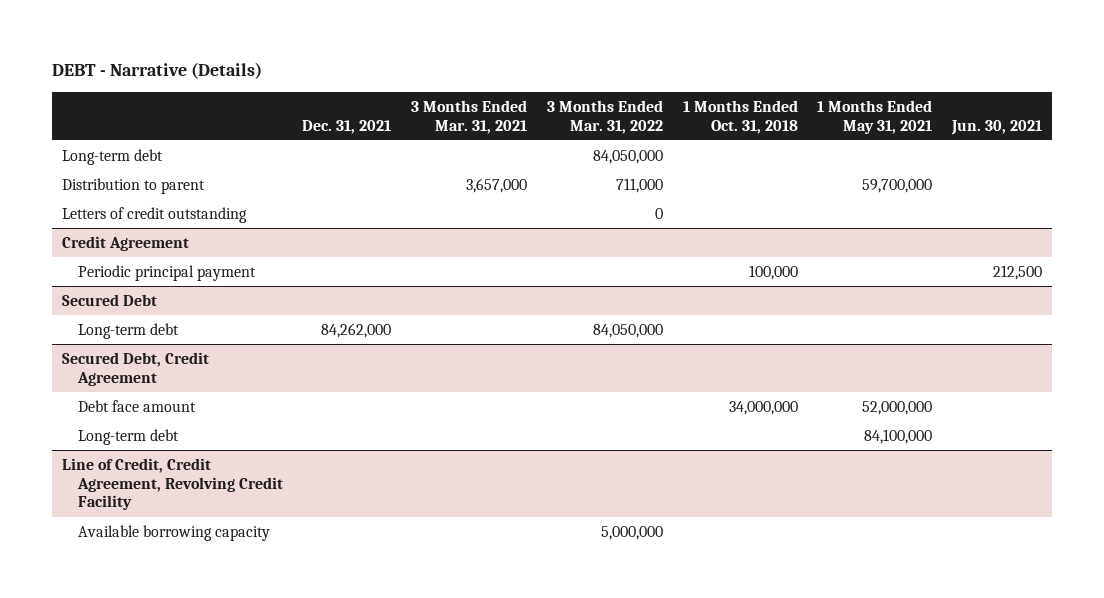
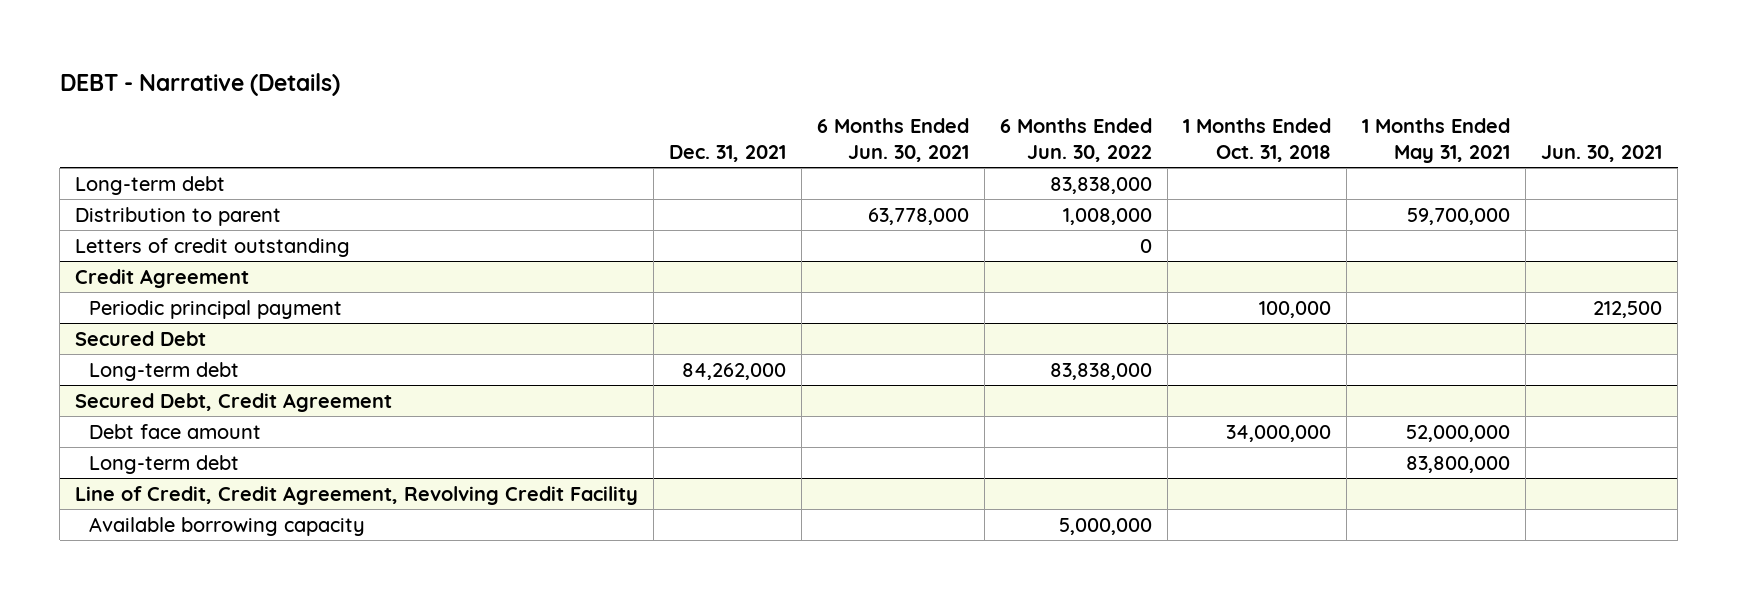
- | Dec. 31, 2021 | 3 Months Ended Mar. 31, 2021 | 3 Months Ended Mar. 31, 2022 | 1 Months Ended Oct. 31, 2018 | 1 Months Ended May 31, 2021 | Jun. 30, 2021
+ | Dec. 31, 2021 | 6 Months Ended Jun. 30, 2021 | 6 Months Ended Jun. 30, 2022 | 1 Months Ended Oct. 31, 2018 | 1 Months Ended May 31, 2021 | Jun. 30, 2021
@ Secured Debt, Credit Agreement
- Long-term debt | | | | | 84,100,000 |
+ Long-term debt | | | | | 83,800,000 |

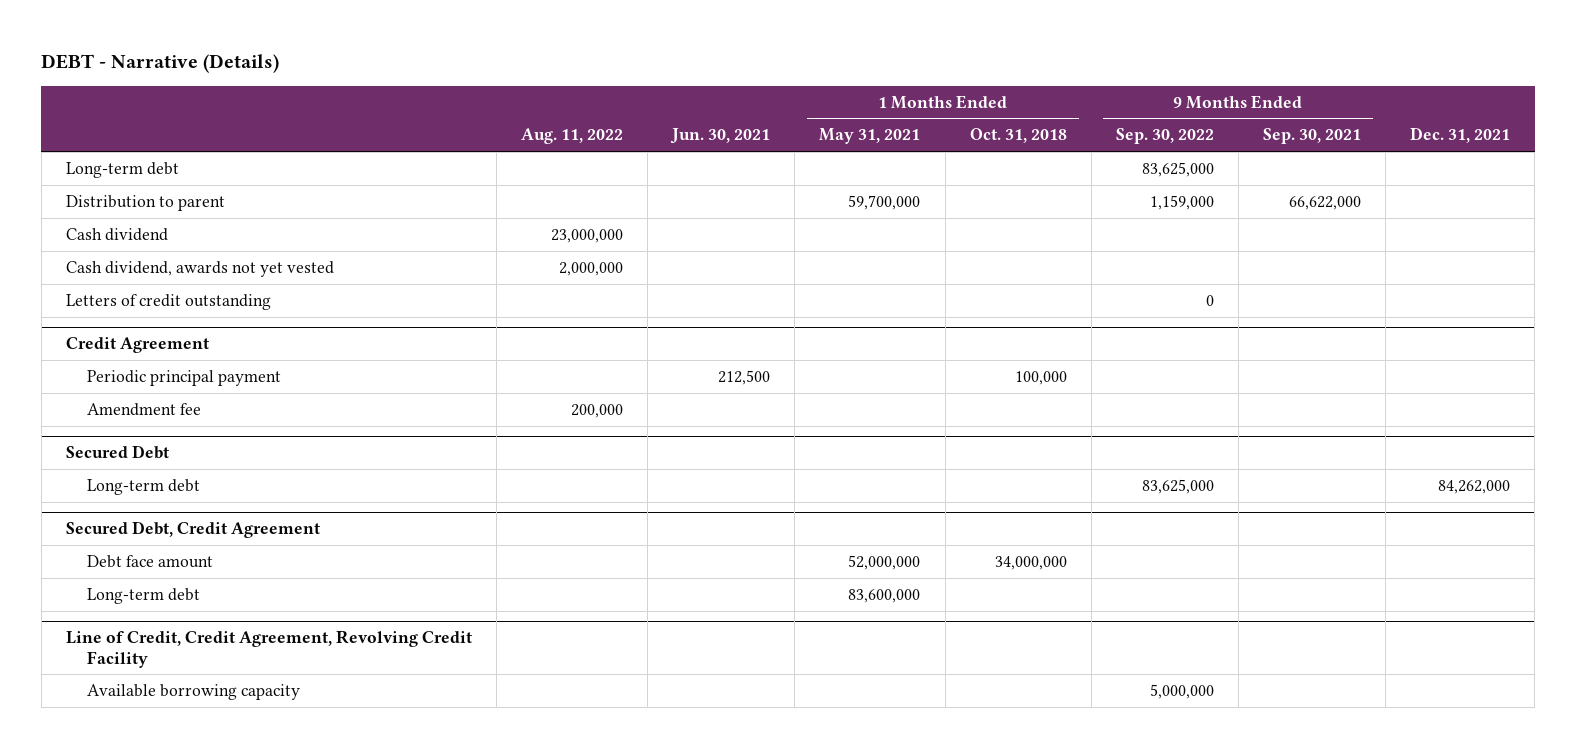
- | Dec. 31, 2021 | 6 Months Ended Jun. 30, 2021 | 6 Months Ended Jun. 30, 2022 | 1 Months Ended Oct. 31, 2018 | 1 Months Ended May 31, 2021 | Jun. 30, 2021
+ | Aug. 11, 2022 | Jun. 30, 2021 | 1 Months Ended May 31, 2021 | 1 Months Ended Oct. 31, 2018 | 9 Months Ended Sep. 30, 2022 | 9 Months Ended Sep. 30, 2021 | Dec. 31, 2021
+ Cash dividend | 23,000,000 | | | | | |
+ Cash dividend, awards not yet vested | 2,000,000 | | | | | |
@ Credit Agreement
+ Amendment fee | 200,000 | | | | | |
@ Secured Debt, Credit Agreement
- Long-term debt | | | | | 83,800,000 |
+ Long-term debt | | | 83,600,000 | | | |

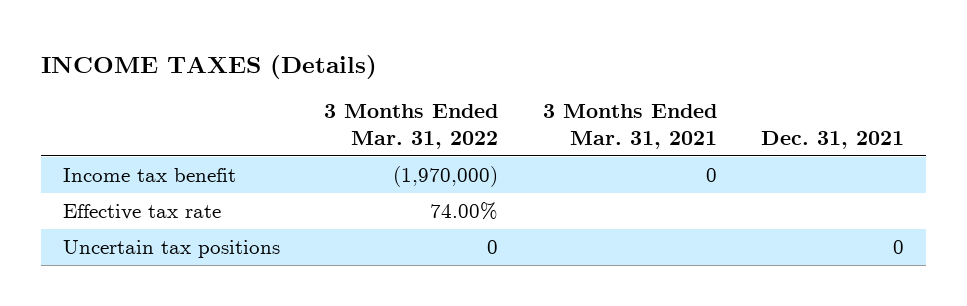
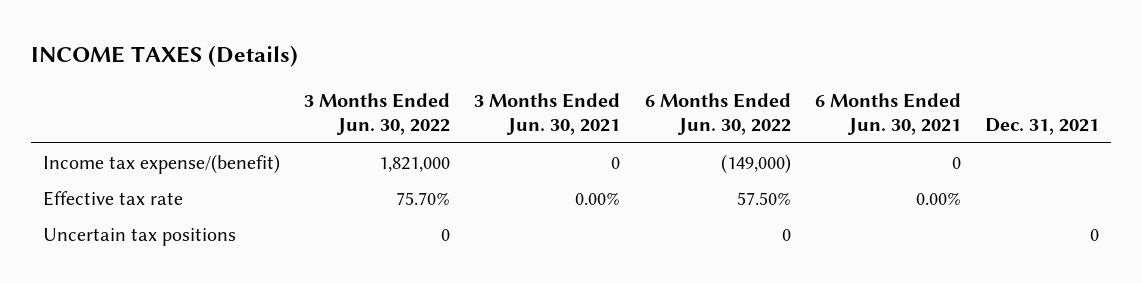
- | 3 Months Ended Mar. 31, 2022 | 3 Months Ended Mar. 31, 2021 | Dec. 31, 2021
+ | 3 Months Ended Jun. 30, 2022 | 3 Months Ended Jun. 30, 2021 | 6 Months Ended Jun. 30, 2022 | 6 Months Ended Jun. 30, 2021 | Dec. 31, 2021
- Income tax benefit | (1,970,000) | 0 |
+ Income tax expense/(benefit) | 1,821,000 | 0 | (149,000) | 0 |

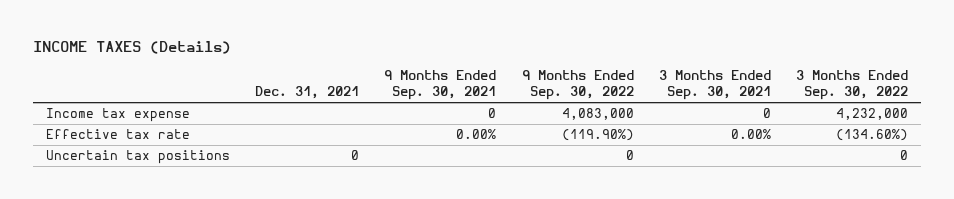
- | 3 Months Ended Jun. 30, 2022 | 3 Months Ended Jun. 30, 2021 | 6 Months Ended Jun. 30, 2022 | 6 Months Ended Jun. 30, 2021 | Dec. 31, 2021
+ | Dec. 31, 2021 | 9 Months Ended Sep. 30, 2021 | 9 Months Ended Sep. 30, 2022 | 3 Months Ended Sep. 30, 2021 | 3 Months Ended Sep. 30, 2022
- Income tax expense/(benefit) | 1,821,000 | 0 | (149,000) | 0 |
+ Income tax expense | | 0 | 4,083,000 | 0 | 4,232,000

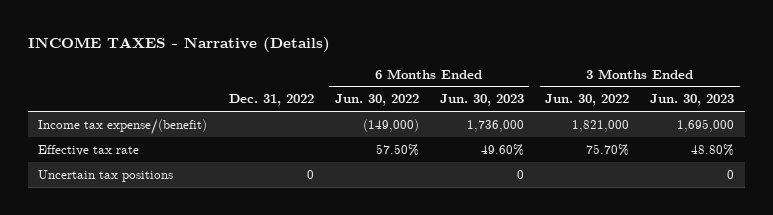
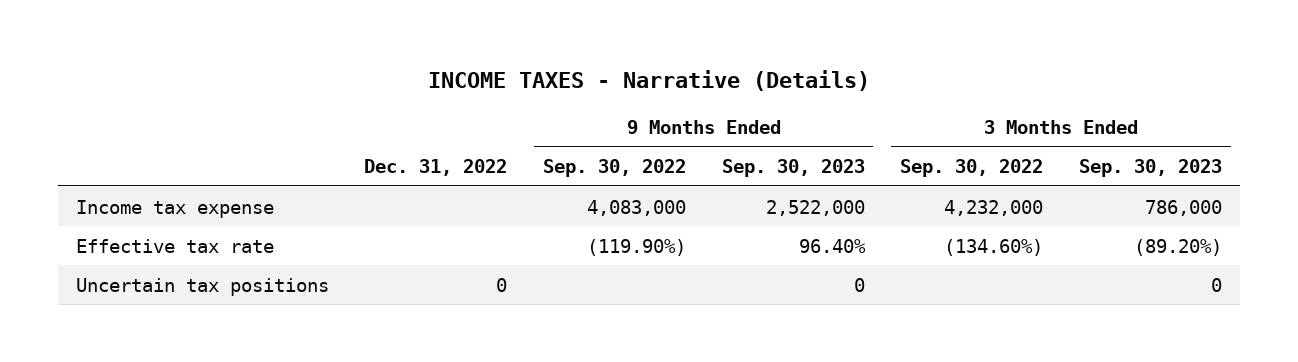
- | Dec. 31, 2022 | 6 Months Ended Jun. 30, 2022 | 6 Months Ended Jun. 30, 2023 | 3 Months Ended Jun. 30, 2022 | 3 Months Ended Jun. 30, 2023
+ | Dec. 31, 2022 | 9 Months Ended Sep. 30, 2022 | 9 Months Ended Sep. 30, 2023 | 3 Months Ended Sep. 30, 2022 | 3 Months Ended Sep. 30, 2023
- Income tax expense/(benefit) | | (149,000) | 1,736,000 | 1,821,000 | 1,695,000
+ Income tax expense | | 4,083,000 | 2,522,000 | 4,232,000 | 786,000

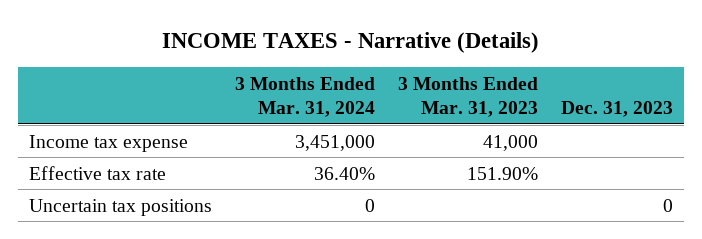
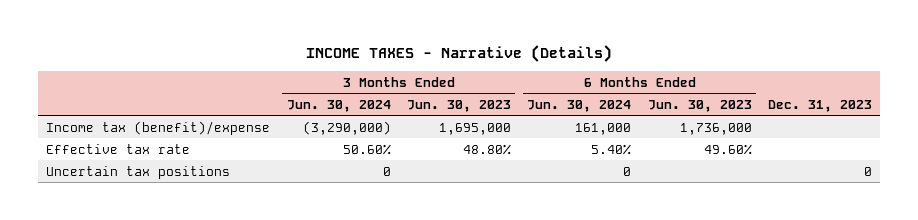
- | 3 Months Ended Mar. 31, 2024 | 3 Months Ended Mar. 31, 2023 | Dec. 31, 2023
+ | 3 Months Ended Jun. 30, 2024 | 3 Months Ended Jun. 30, 2023 | 6 Months Ended Jun. 30, 2024 | 6 Months Ended Jun. 30, 2023 | Dec. 31, 2023
- Income tax expense | 3,451,000 | 41,000 |
+ Income tax (benefit)/expense | (3,290,000) | 1,695,000 | 161,000 | 1,736,000 |

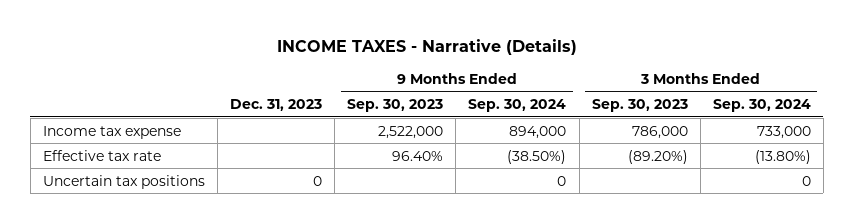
- | 3 Months Ended Jun. 30, 2024 | 3 Months Ended Jun. 30, 2023 | 6 Months Ended Jun. 30, 2024 | 6 Months Ended Jun. 30, 2023 | Dec. 31, 2023
+ | Dec. 31, 2023 | 9 Months Ended Sep. 30, 2023 | 9 Months Ended Sep. 30, 2024 | 3 Months Ended Sep. 30, 2023 | 3 Months Ended Sep. 30, 2024
- Income tax (benefit)/expense | (3,290,000) | 1,695,000 | 161,000 | 1,736,000 |
+ Income tax expense | | 2,522,000 | 894,000 | 786,000 | 733,000

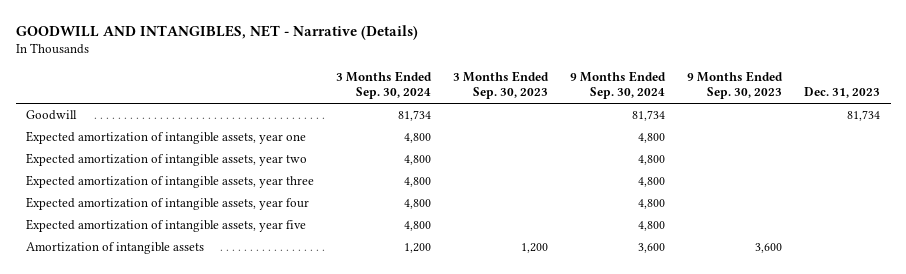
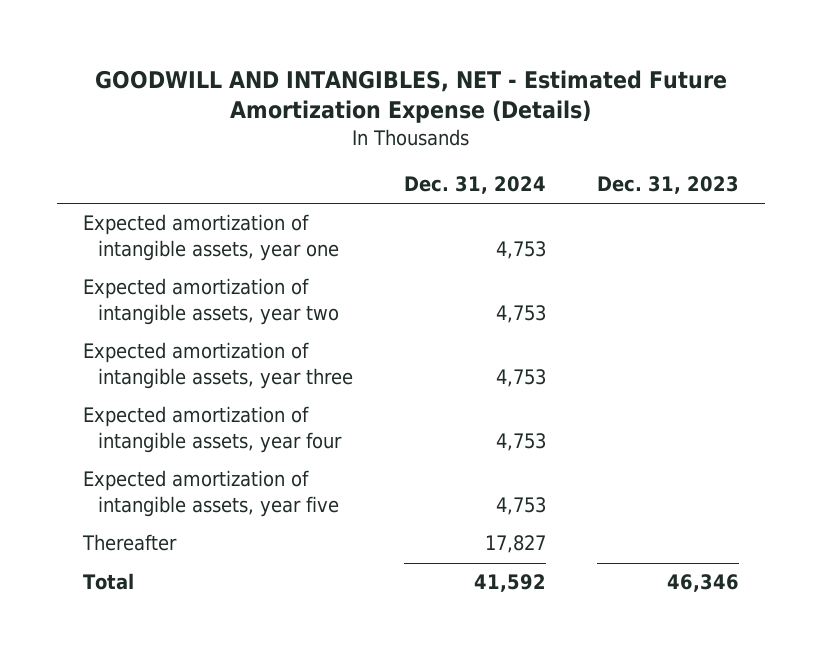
- GOODWILL AND INTANGIBLES, NET - Narrative (Details)
+ GOODWILL AND INTANGIBLES, NET - Estimated Future Amortization Expense (Details)
- | 3 Months Ended Sep. 30, 2024 | 3 Months Ended Sep. 30, 2023 | 9 Months Ended Sep. 30, 2024 | 9 Months Ended Sep. 30, 2023 | Dec. 31, 2023
+ | Dec. 31, 2024 | Dec. 31, 2023
- Goodwill | 81,734 | | 81,734 | | 81,734
- Amortization of intangible assets | 1,200 | 1,200 | 3,600 | 3,600 |
+ Thereafter | 17,827 |
+ Total | 41,592 | 46,346

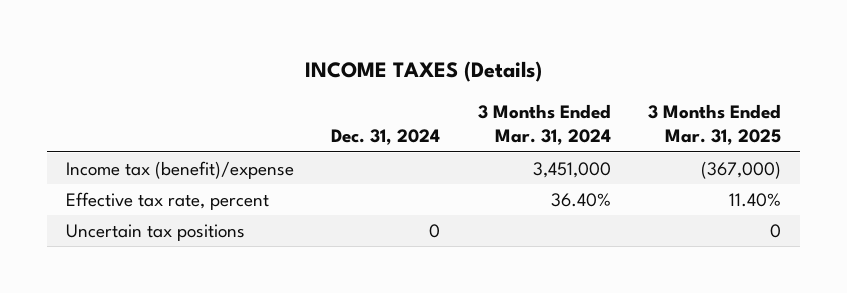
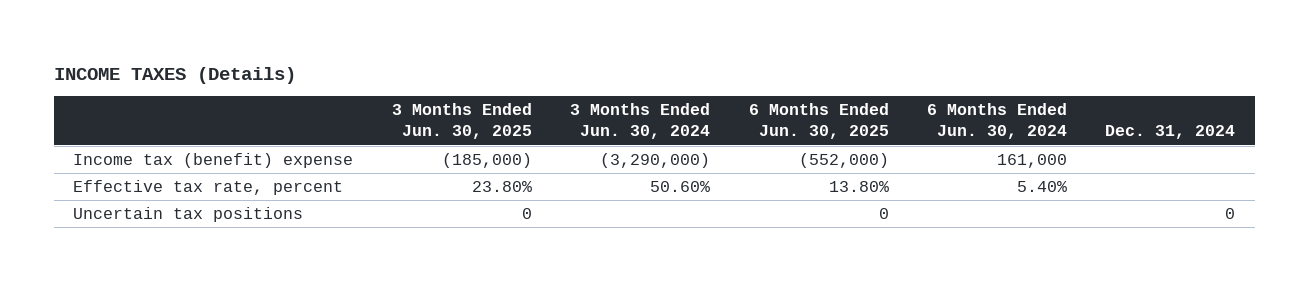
- | Dec. 31, 2024 | 3 Months Ended Mar. 31, 2024 | 3 Months Ended Mar. 31, 2025
+ | 3 Months Ended Jun. 30, 2025 | 3 Months Ended Jun. 30, 2024 | 6 Months Ended Jun. 30, 2025 | 6 Months Ended Jun. 30, 2024 | Dec. 31, 2024
- Income tax (benefit)/expense | | 3,451,000 | (367,000)
+ Income tax (benefit) expense | (185,000) | (3,290,000) | (552,000) | 161,000 |

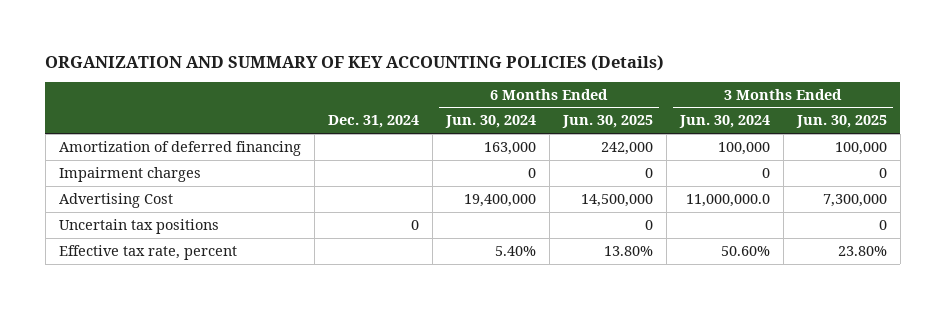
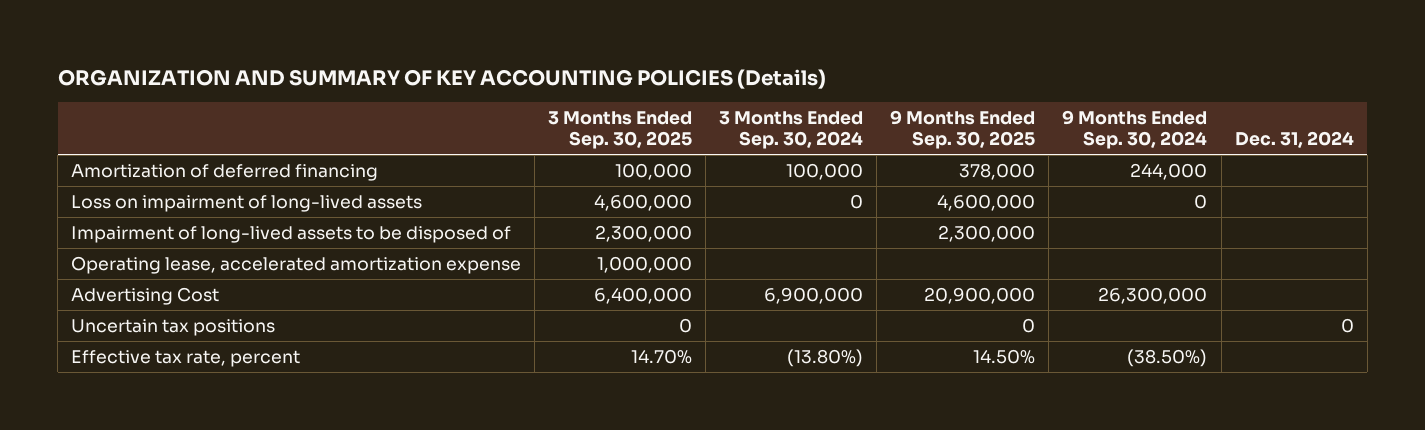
- | Dec. 31, 2024 | 6 Months Ended Jun. 30, 2024 | 6 Months Ended Jun. 30, 2025 | 3 Months Ended Jun. 30, 2024 | 3 Months Ended Jun. 30, 2025
+ | 3 Months Ended Sep. 30, 2025 | 3 Months Ended Sep. 30, 2024 | 9 Months Ended Sep. 30, 2025 | 9 Months Ended Sep. 30, 2024 | Dec. 31, 2024
- Impairment charges | | 0 | 0 | 0 | 0
+ Loss on impairment of long-lived assets | 4,600,000 | 0 | 4,600,000 | 0 |
+ Impairment of long-lived assets to be disposed of | 2,300,000 | | 2,300,000 | |
+ Operating lease, accelerated amortization expense | 1,000,000 | | | |

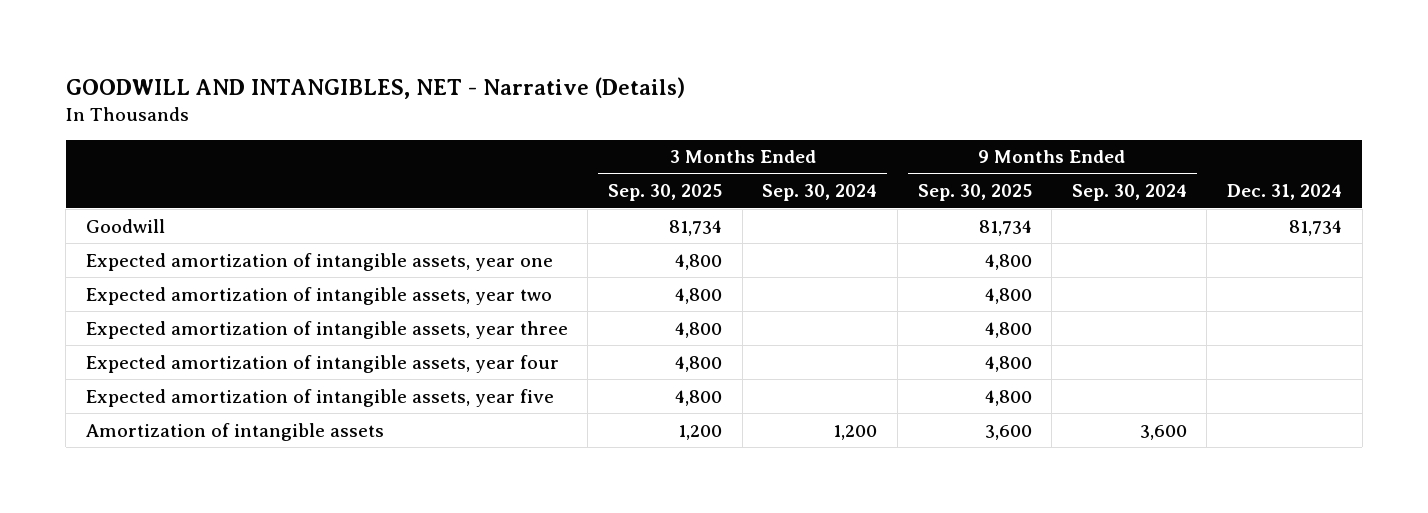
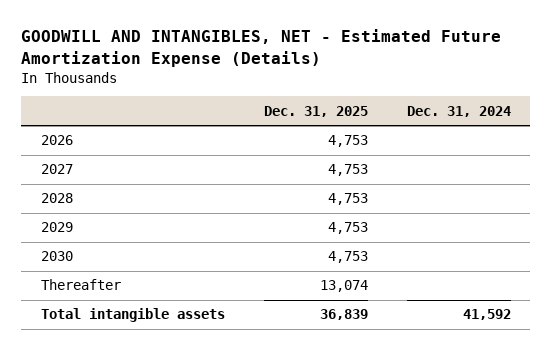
- GOODWILL AND INTANGIBLES, NET - Narrative (Details)
+ GOODWILL AND INTANGIBLES, NET - Estimated Future Amortization Expense (Details)
- | 3 Months Ended Sep. 30, 2025 | 3 Months Ended Sep. 30, 2024 | 9 Months Ended Sep. 30, 2025 | 9 Months Ended Sep. 30, 2024 | Dec. 31, 2024
+ | Dec. 31, 2025 | Dec. 31, 2024
- Goodwill | 81,734 | | 81,734 | | 81,734
- Expected amortization of intangible assets, year one | 4,800 | | 4,800 | |
- Expected amortization of intangible assets, year two | 4,800 | | 4,800 | |
- Expected amortization of intangible assets, year three | 4,800 | | 4,800 | |
- Expected amortization of intangible assets, year four | 4,800 | | 4,800 | |
- Expected amortization of intangible assets, year five | 4,800 | | 4,800 | |
- Amortization of intangible assets | 1,200 | 1,200 | 3,600 | 3,600 |
+ 2026 | 4,753 |
+ 2027 | 4,753 |
+ 2028 | 4,753 |
+ 2029 | 4,753 |
+ 2030 | 4,753 |
+ Thereafter | 13,074 |
+ Total intangible assets | 36,839 | 41,592

